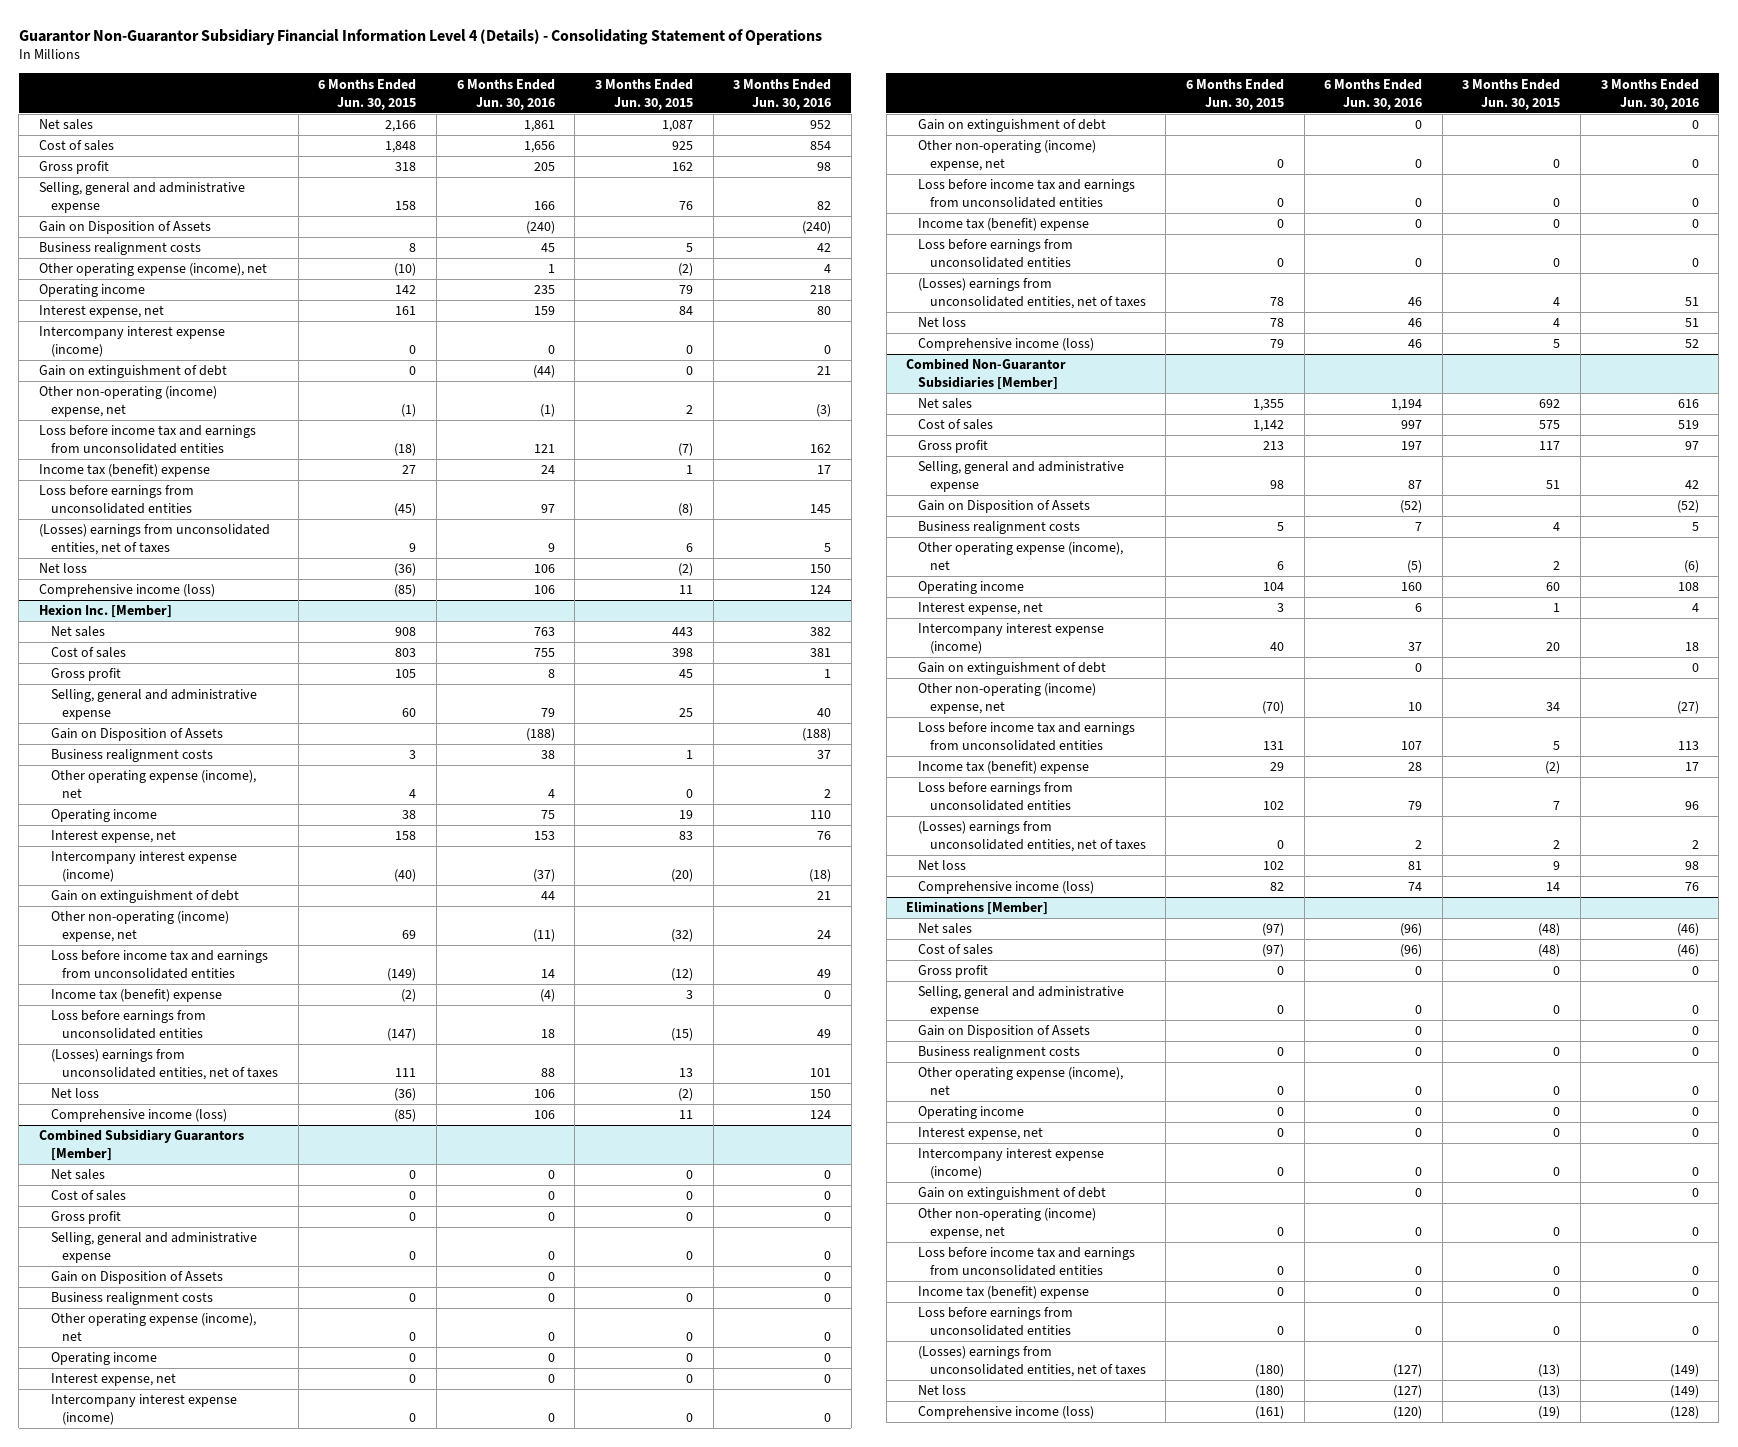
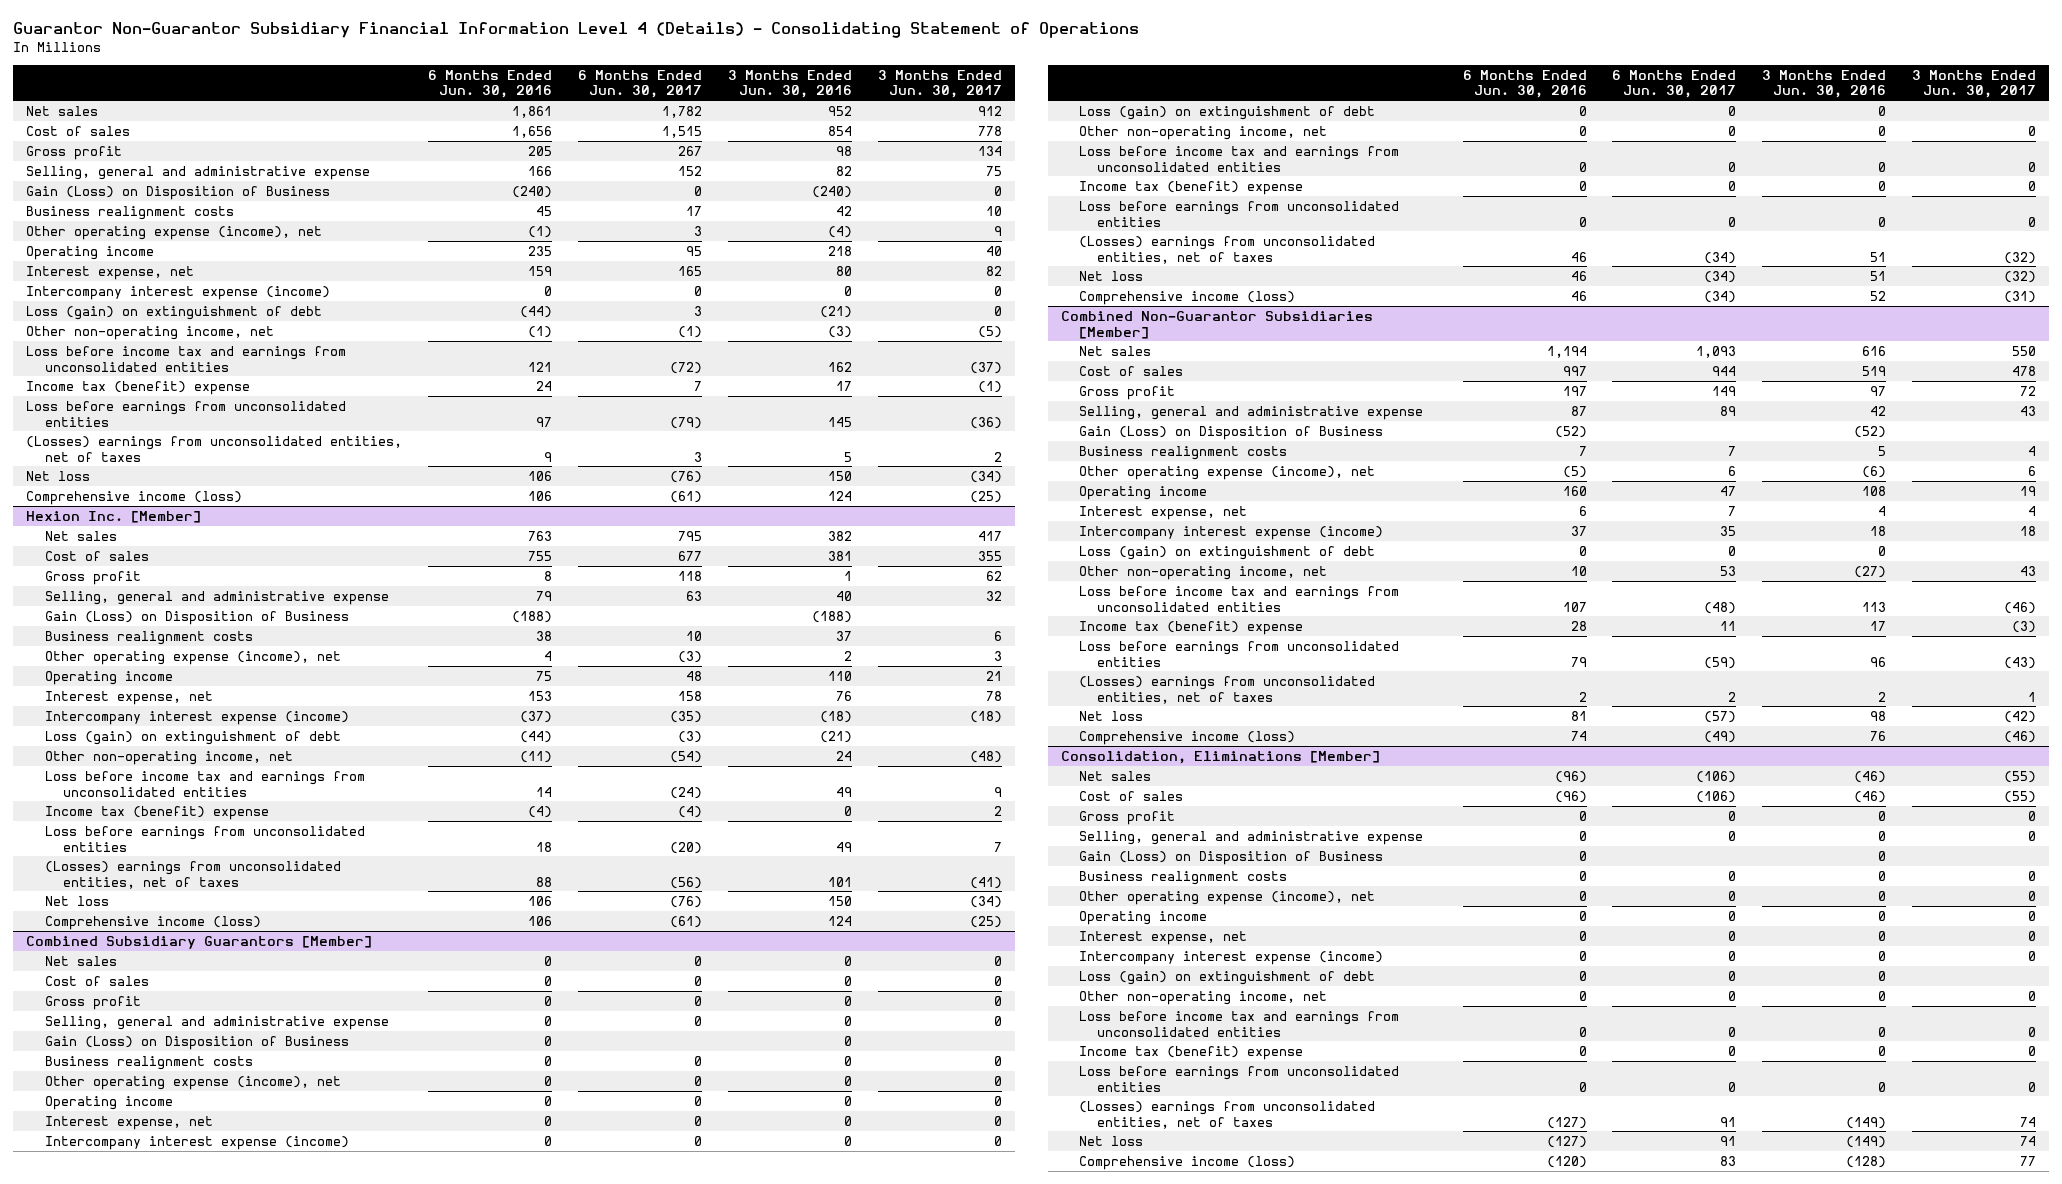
- | 6 Months Ended Jun. 30, 2015 | 6 Months Ended Jun. 30, 2016 | 3 Months Ended Jun. 30, 2015 | 3 Months Ended Jun. 30, 2016
+ | 6 Months Ended Jun. 30, 2016 | 6 Months Ended Jun. 30, 2017 | 3 Months Ended Jun. 30, 2016 | 3 Months Ended Jun. 30, 2017
- Gain on Disposition of Assets | | (240) | | (240)
+ Gain (Loss) on Disposition of Business | (240) | 0 | (240) | 0
- Other operating expense (income), net | (10) | 1 | (2) | 4
+ Other operating expense (income), net | (1) | 3 | (4) | 9
- Gain on extinguishment of debt | 0 | (44) | 0 | 21
- Other non-operating (income) expense, net | (1) | (1) | 2 | (3)
+ Loss (gain) on extinguishment of debt | (44) | 3 | (21) | 0
+ Other non-operating income, net | (1) | (1) | (3) | (5)
@ Hexion Inc. [Member]
- Gain on Disposition of Assets | | (188) | | (188)
+ Gain (Loss) on Disposition of Business | (188) | | (188) |
- Gain on extinguishment of debt | | 44 | | 21
- Other non-operating (income) expense, net | 69 | (11) | (32) | 24
+ Loss (gain) on extinguishment of debt | (44) | (3) | (21) |
+ Other non-operating income, net | (11) | (54) | 24 | (48)
@ Combined Subsidiary Guarantors [Member]
- Gain on Disposition of Assets | | 0 | | 0
+ Gain (Loss) on Disposition of Business | 0 | | 0 |
- Gain on extinguishment of debt | | 0 | | 0
- Other non-operating (income) expense, net | 0 | 0 | 0 | 0
+ Loss (gain) on extinguishment of debt | 0 | 0 | 0 |
+ Other non-operating income, net | 0 | 0 | 0 | 0
@ Combined Non-Guarantor Subsidiaries [Member]
- Gain on Disposition of Assets | | (52) | | (52)
+ Gain (Loss) on Disposition of Business | (52) | | (52) |
- Gain on extinguishment of debt | | 0 | | 0
- Other non-operating (income) expense, net | (70) | 10 | 34 | (27)
+ Loss (gain) on extinguishment of debt | 0 | 0 | 0 |
+ Other non-operating income, net | 10 | 53 | (27) | 43
- Eliminations [Member]
+ Consolidation, Eliminations [Member]
- Gain on Disposition of Assets | | 0 | | 0
+ Gain (Loss) on Disposition of Business | 0 | | 0 |
- Gain on extinguishment of debt | | 0 | | 0
- Other non-operating (income) expense, net | 0 | 0 | 0 | 0
+ Loss (gain) on extinguishment of debt | 0 | 0 | 0 |
+ Other non-operating income, net | 0 | 0 | 0 | 0

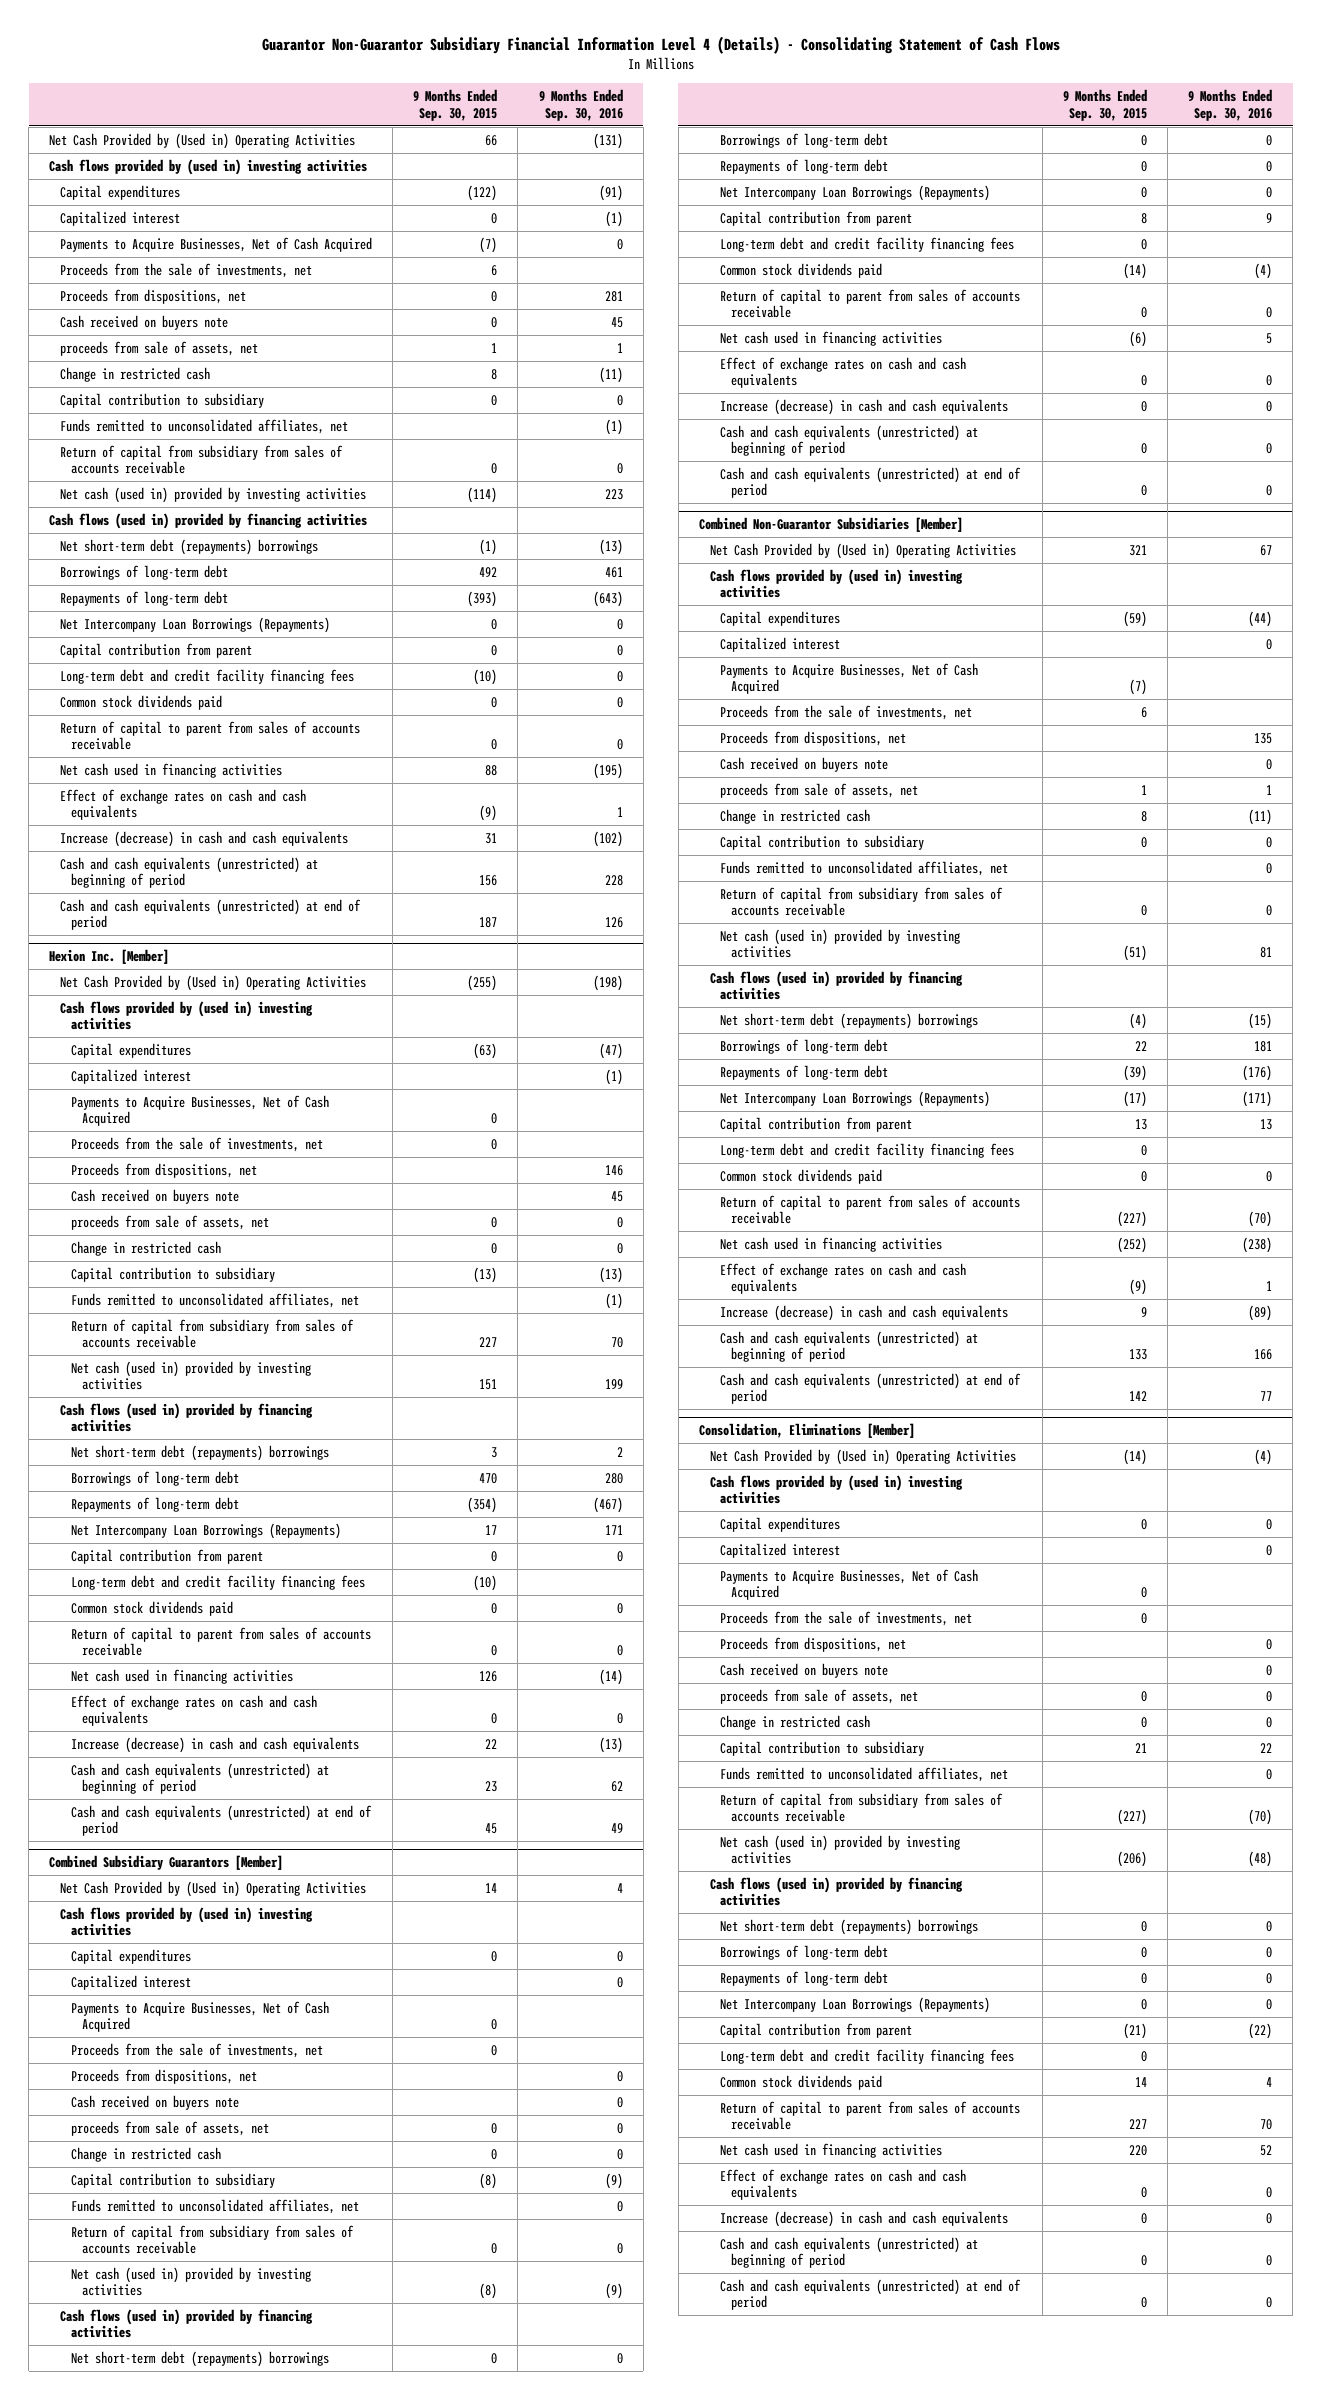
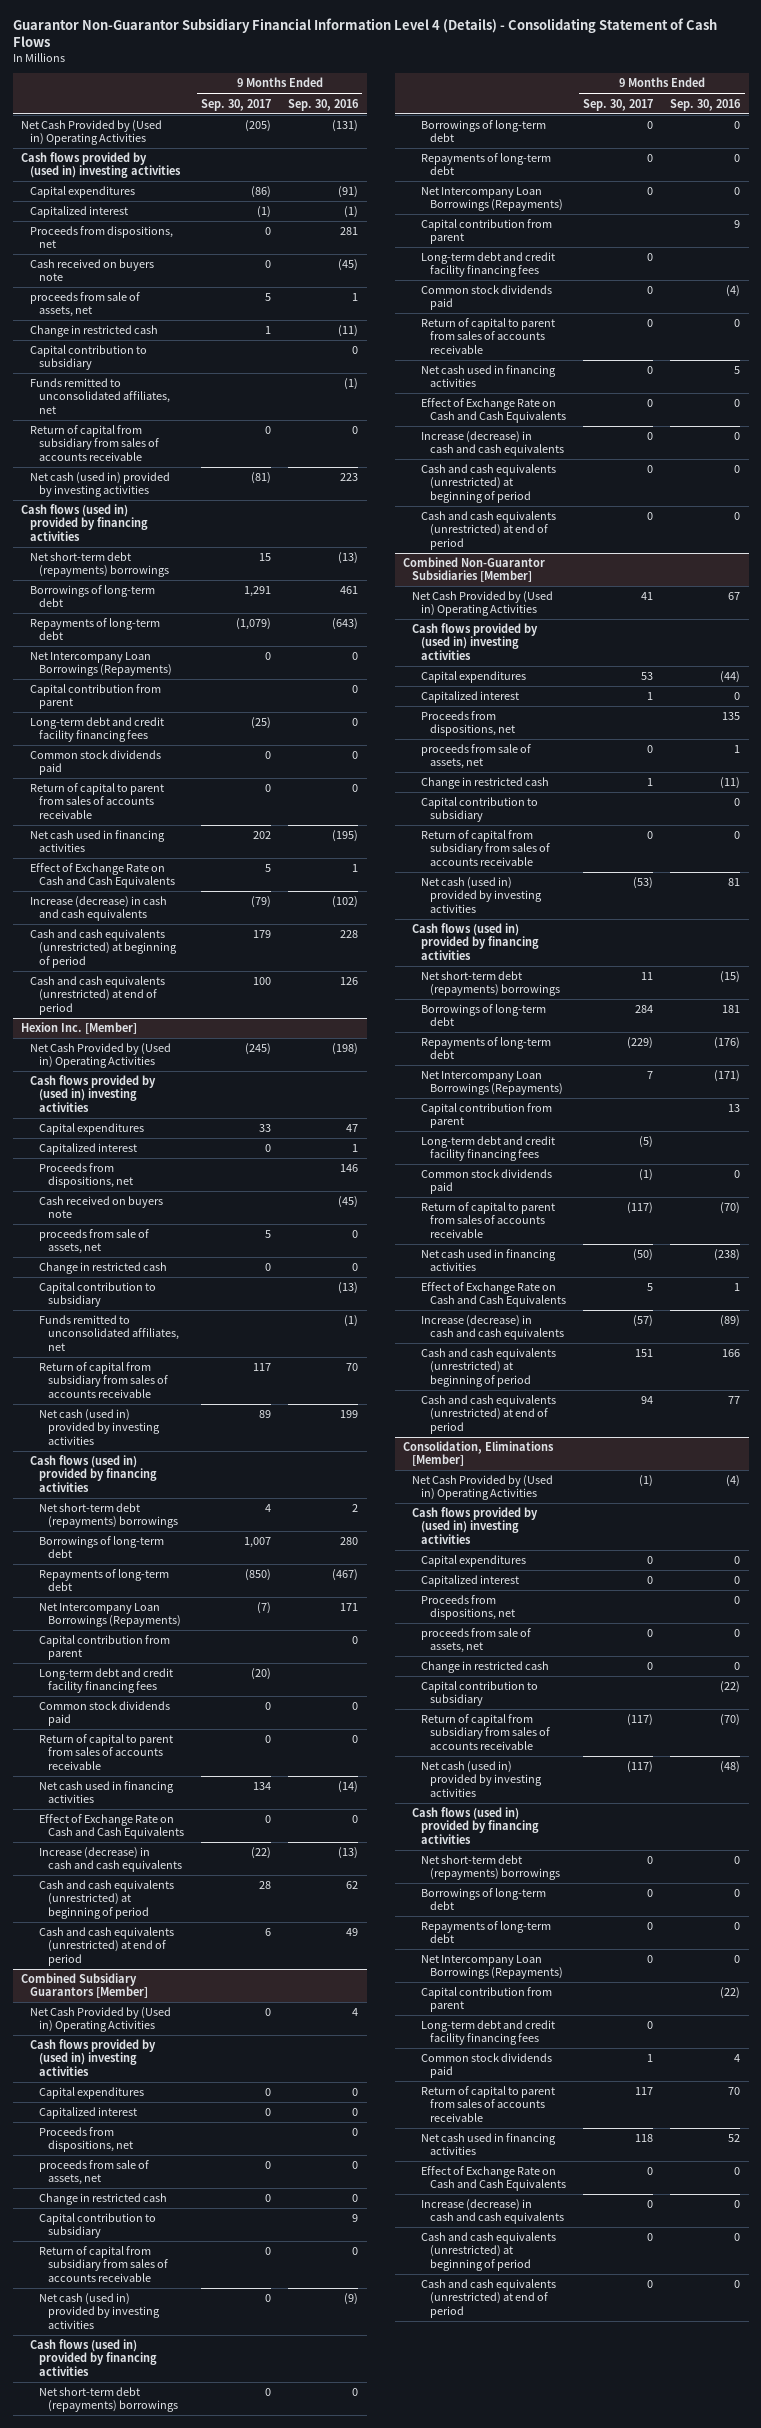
- | 9 Months Ended Sep. 30, 2015 | 9 Months Ended Sep. 30, 2016
+ | 9 Months Ended Sep. 30, 2017 | 9 Months Ended Sep. 30, 2016
- Payments to Acquire Businesses, Net of Cash Acquired | (7) | 0
- Proceeds from the sale of investments, net | 6 |
- Cash received on buyers note | 0 | 45
+ Cash received on buyers note | 0 | (45)
- Effect of exchange rates on cash and cash equivalents | (9) | 1
+ Effect of Exchange Rate on Cash and Cash Equivalents | 5 | 1
@ Hexion Inc. [Member]
- Capital expenditures | (63) | (47)
- Capitalized interest | | (1)
- Payments to Acquire Businesses, Net of Cash Acquired | 0 |
- Proceeds from the sale of investments, net | 0 |
+ Capital expenditures | 33 | 47
+ Capitalized interest | 0 | 1
- Cash received on buyers note | | 45
+ Cash received on buyers note | | (45)
- Effect of exchange rates on cash and cash equivalents | 0 | 0
+ Effect of Exchange Rate on Cash and Cash Equivalents | 0 | 0
@ Combined Subsidiary Guarantors [Member]
- Payments to Acquire Businesses, Net of Cash Acquired | 0 |
- Proceeds from the sale of investments, net | 0 |
- Cash received on buyers note | | 0
- Capital contribution to subsidiary | (8) | (9)
- Funds remitted to unconsolidated affiliates, net | | 0
+ Capital contribution to subsidiary | | 9
- Effect of exchange rates on cash and cash equivalents | 0 | 0
+ Effect of Exchange Rate on Cash and Cash Equivalents | 0 | 0
@ Combined Non-Guarantor Subsidiaries [Member]
- Payments to Acquire Businesses, Net of Cash Acquired | (7) |
- Proceeds from the sale of investments, net | 6 |
- Cash received on buyers note | | 0
- Funds remitted to unconsolidated affiliates, net | | 0
- Effect of exchange rates on cash and cash equivalents | (9) | 1
+ Effect of Exchange Rate on Cash and Cash Equivalents | 5 | 1
@ Consolidation, Eliminations [Member]
- Payments to Acquire Businesses, Net of Cash Acquired | 0 |
- Proceeds from the sale of investments, net | 0 |
- Cash received on buyers note | | 0
- Capital contribution to subsidiary | 21 | 22
- Funds remitted to unconsolidated affiliates, net | | 0
+ Capital contribution to subsidiary | | (22)
- Effect of exchange rates on cash and cash equivalents | 0 | 0
+ Effect of Exchange Rate on Cash and Cash Equivalents | 0 | 0

